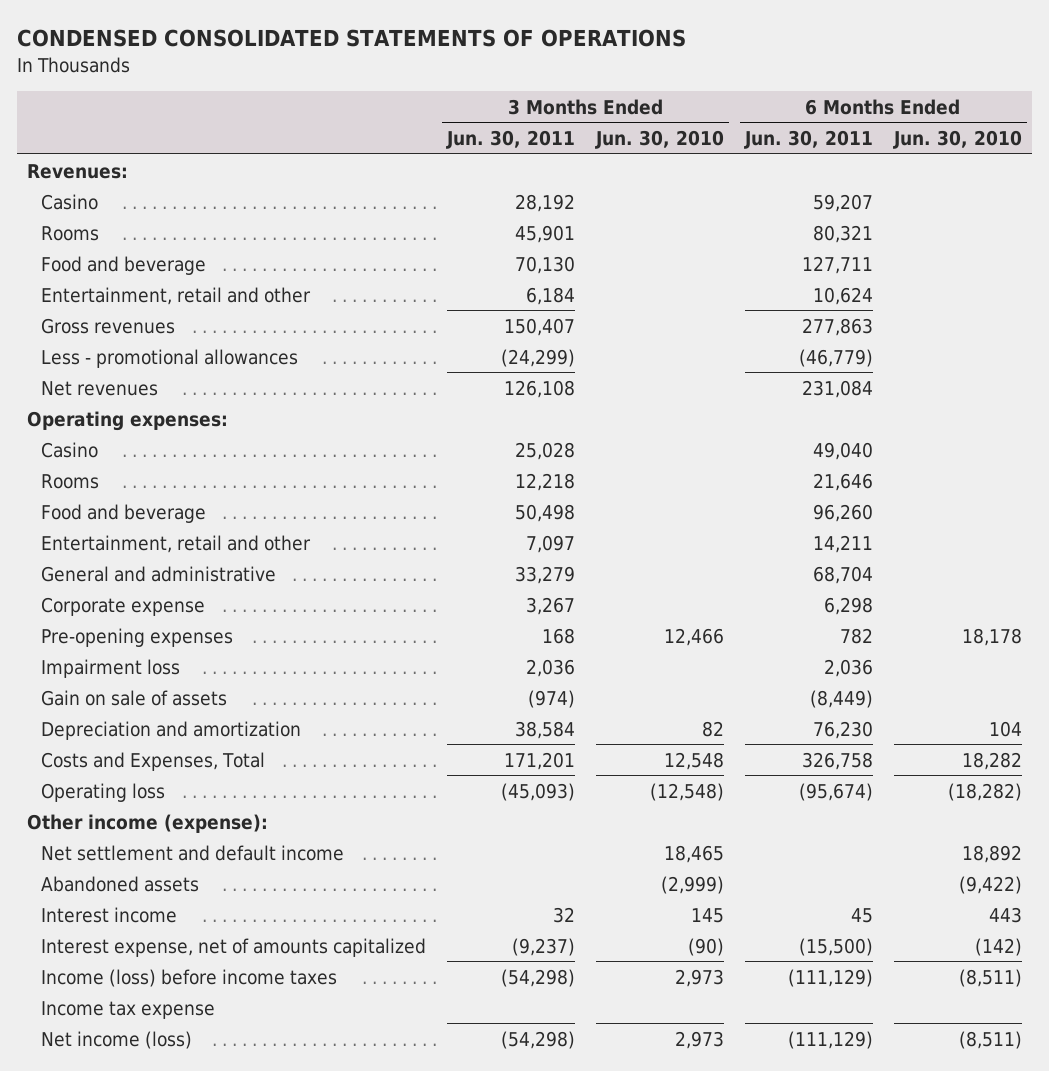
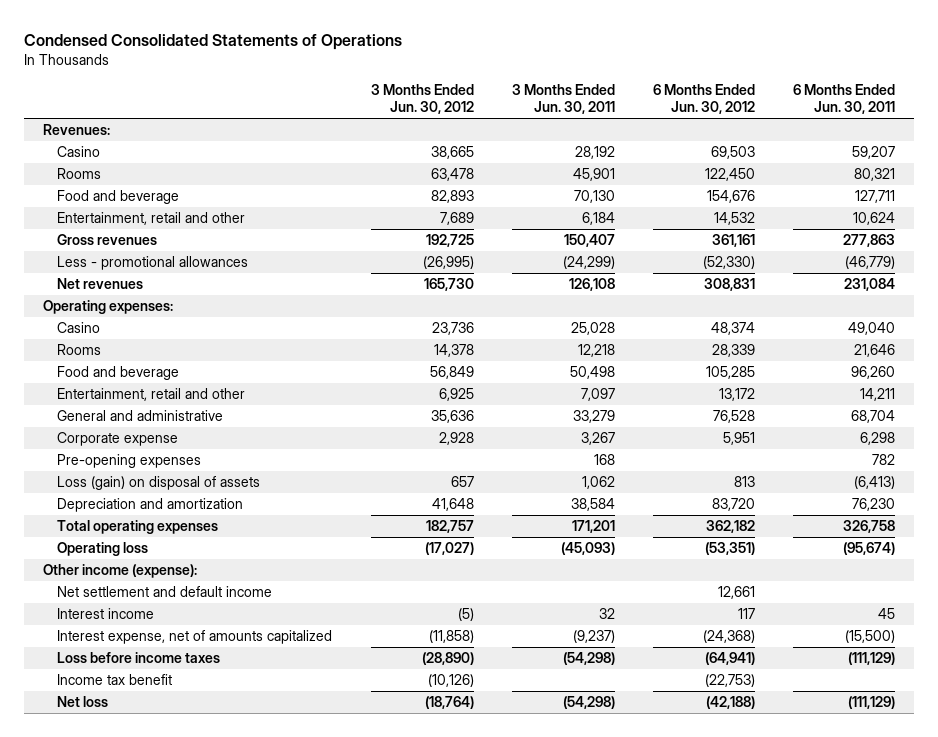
- CONDENSED CONSOLIDATED STATEMENTS OF OPERATIONS
+ Condensed Consolidated Statements of Operations
- | 3 Months Ended Jun. 30, 2011 | 3 Months Ended Jun. 30, 2010 | 6 Months Ended Jun. 30, 2011 | 6 Months Ended Jun. 30, 2010
+ | 3 Months Ended Jun. 30, 2012 | 3 Months Ended Jun. 30, 2011 | 6 Months Ended Jun. 30, 2012 | 6 Months Ended Jun. 30, 2011
- Impairment loss | 2,036 | | 2,036 |
- Gain on sale of assets | (974) | | (8,449) |
+ Loss (gain) on disposal of assets | 657 | 1,062 | 813 | (6,413)
- Costs and Expenses, Total | 171,201 | 12,548 | 326,758 | 18,282
+ Total operating expenses | 182,757 | 171,201 | 362,182 | 326,758
- Abandoned assets | | (2,999) | | (9,422)
- Income (loss) before income taxes | (54,298) | 2,973 | (111,129) | (8,511)
- Income tax expense
- Net income (loss) | (54,298) | 2,973 | (111,129) | (8,511)
+ Loss before income taxes | (28,890) | (54,298) | (64,941) | (111,129)
+ Income tax benefit | (10,126) | | (22,753) |
+ Net loss | (18,764) | (54,298) | (42,188) | (111,129)

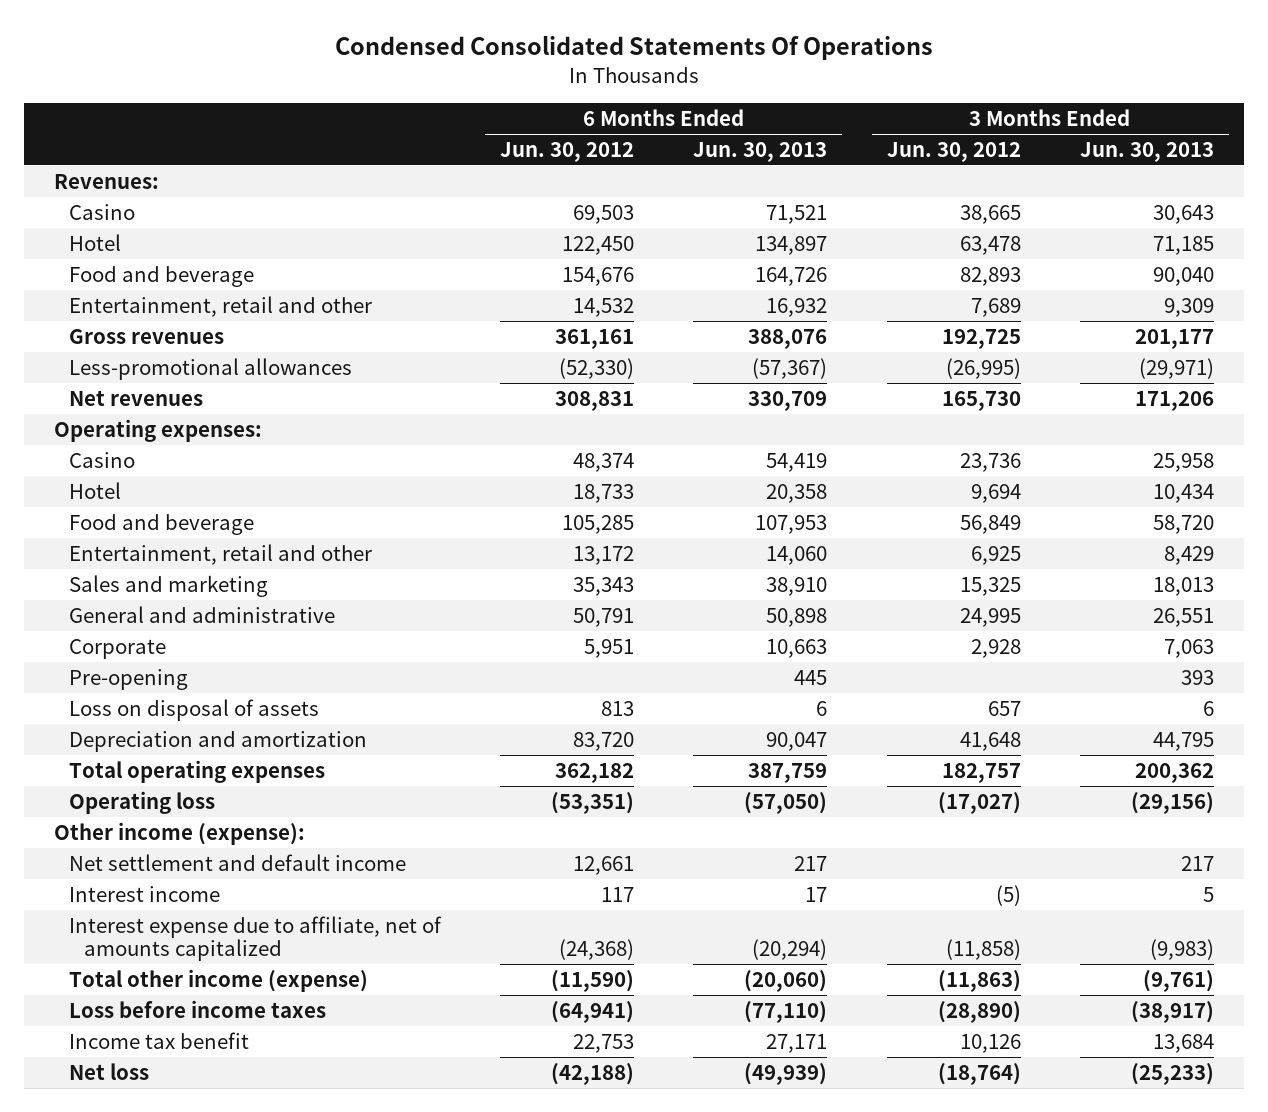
- Condensed Consolidated Statements of Operations
+ Condensed Consolidated Statements Of Operations
- | 3 Months Ended Jun. 30, 2012 | 3 Months Ended Jun. 30, 2011 | 6 Months Ended Jun. 30, 2012 | 6 Months Ended Jun. 30, 2011
+ | 6 Months Ended Jun. 30, 2012 | 6 Months Ended Jun. 30, 2013 | 3 Months Ended Jun. 30, 2012 | 3 Months Ended Jun. 30, 2013
- Rooms | 63,478 | 45,901 | 122,450 | 80,321
+ Hotel | 122,450 | 134,897 | 63,478 | 71,185
- Less - promotional allowances | (26,995) | (24,299) | (52,330) | (46,779)
+ Less-promotional allowances | (52,330) | (57,367) | (26,995) | (29,971)
- Rooms | 14,378 | 12,218 | 28,339 | 21,646
+ Hotel | 18,733 | 20,358 | 9,694 | 10,434
- General and administrative | 35,636 | 33,279 | 76,528 | 68,704
- Corporate expense | 2,928 | 3,267 | 5,951 | 6,298
- Pre-opening expenses | | 168 | | 782
- Loss (gain) on disposal of assets | 657 | 1,062 | 813 | (6,413)
+ Sales and marketing | 35,343 | 38,910 | 15,325 | 18,013
+ General and administrative | 50,791 | 50,898 | 24,995 | 26,551
+ Corporate | 5,951 | 10,663 | 2,928 | 7,063
+ Pre-opening | | 445 | | 393
+ Loss on disposal of assets | 813 | 6 | 657 | 6
- Interest expense, net of amounts capitalized | (11,858) | (9,237) | (24,368) | (15,500)
+ Interest expense due to affiliate, net of amounts capitalized | (24,368) | (20,294) | (11,858) | (9,983)
+ Total other income (expense) | (11,590) | (20,060) | (11,863) | (9,761)
- Income tax benefit | (10,126) | | (22,753) |
+ Income tax benefit | 22,753 | 27,171 | 10,126 | 13,684

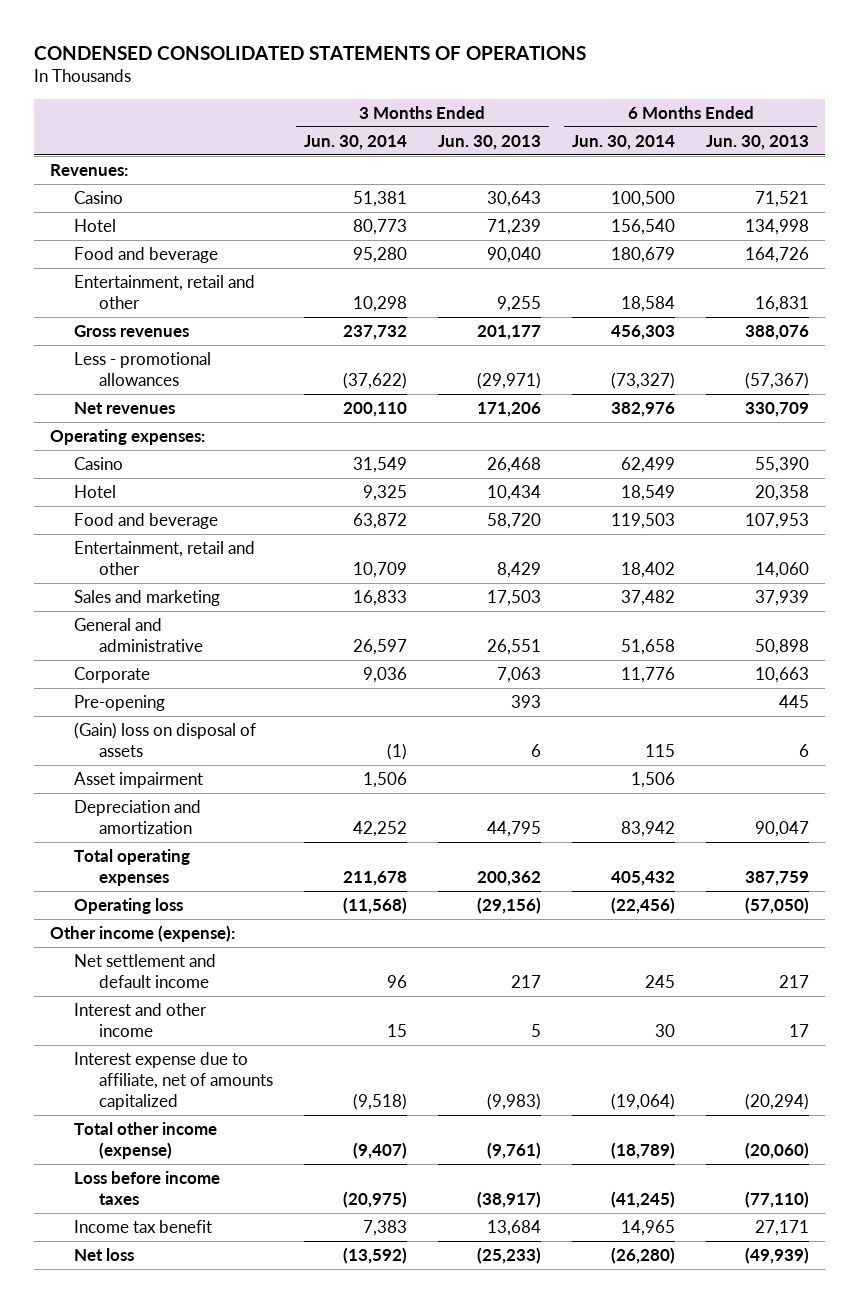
- Condensed Consolidated Statements Of Operations
+ CONDENSED CONSOLIDATED STATEMENTS OF OPERATIONS
- | 6 Months Ended Jun. 30, 2012 | 6 Months Ended Jun. 30, 2013 | 3 Months Ended Jun. 30, 2012 | 3 Months Ended Jun. 30, 2013
+ | 3 Months Ended Jun. 30, 2014 | 3 Months Ended Jun. 30, 2013 | 6 Months Ended Jun. 30, 2014 | 6 Months Ended Jun. 30, 2013
- Hotel | 122,450 | 134,897 | 63,478 | 71,185
+ Hotel | 80,773 | 71,239 | 156,540 | 134,998
- Entertainment, retail and other | 14,532 | 16,932 | 7,689 | 9,309
+ Entertainment, retail and other | 10,298 | 9,255 | 18,584 | 16,831
- Less-promotional allowances | (52,330) | (57,367) | (26,995) | (29,971)
+ Less - promotional allowances | (37,622) | (29,971) | (73,327) | (57,367)
- Casino | 48,374 | 54,419 | 23,736 | 25,958
+ Casino | 31,549 | 26,468 | 62,499 | 55,390
- Sales and marketing | 35,343 | 38,910 | 15,325 | 18,013
+ Sales and marketing | 16,833 | 17,503 | 37,482 | 37,939
- Loss on disposal of assets | 813 | 6 | 657 | 6
+ (Gain) loss on disposal of assets | (1) | 6 | 115 | 6
+ Asset impairment | 1,506 | | 1,506 |
- Interest income | 117 | 17 | (5) | 5
+ Interest and other income | 15 | 5 | 30 | 17

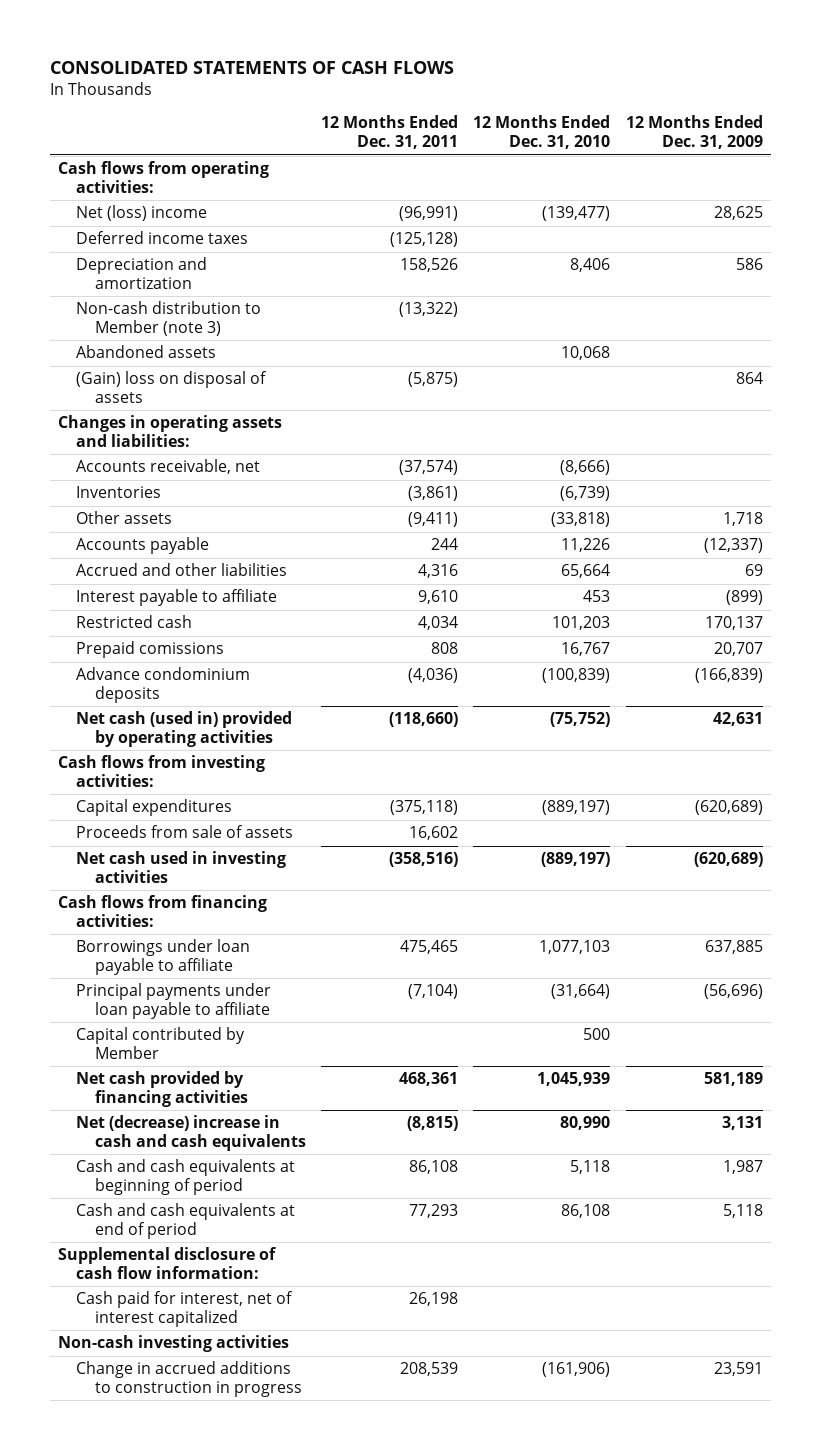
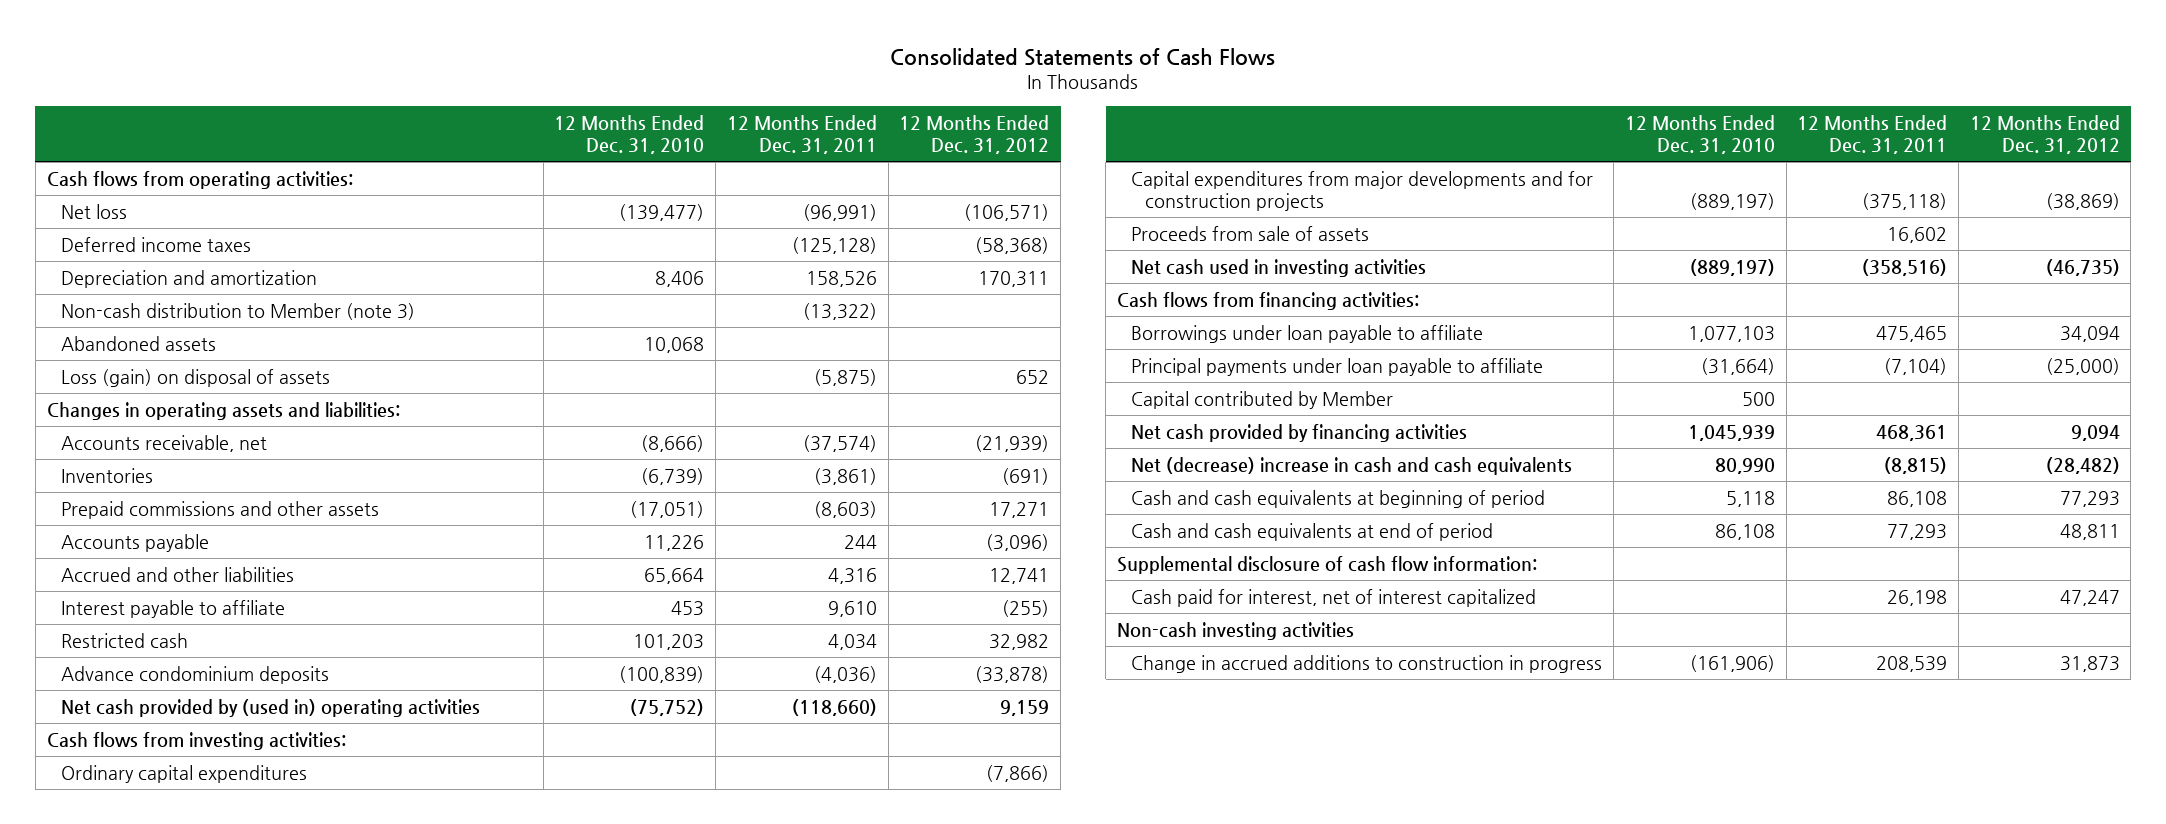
- CONSOLIDATED STATEMENTS OF CASH FLOWS
+ Consolidated Statements of Cash Flows
- | 12 Months Ended Dec. 31, 2011 | 12 Months Ended Dec. 31, 2010 | 12 Months Ended Dec. 31, 2009
+ | 12 Months Ended Dec. 31, 2010 | 12 Months Ended Dec. 31, 2011 | 12 Months Ended Dec. 31, 2012
- Net (loss) income | (96,991) | (139,477) | 28,625
+ Net loss | (139,477) | (96,991) | (106,571)
- (Gain) loss on disposal of assets | (5,875) | | 864
+ Loss (gain) on disposal of assets | | (5,875) | 652
- Other assets | (9,411) | (33,818) | 1,718
+ Prepaid commissions and other assets | (17,051) | (8,603) | 17,271
- Prepaid comissions | 808 | 16,767 | 20,707
- Net cash (used in) provided by operating activities | (118,660) | (75,752) | 42,631
+ Net cash provided by (used in) operating activities | (75,752) | (118,660) | 9,159
- Capital expenditures | (375,118) | (889,197) | (620,689)
+ Ordinary capital expenditures | | | (7,866)
+ Capital expenditures from major developments and for construction projects | (889,197) | (375,118) | (38,869)

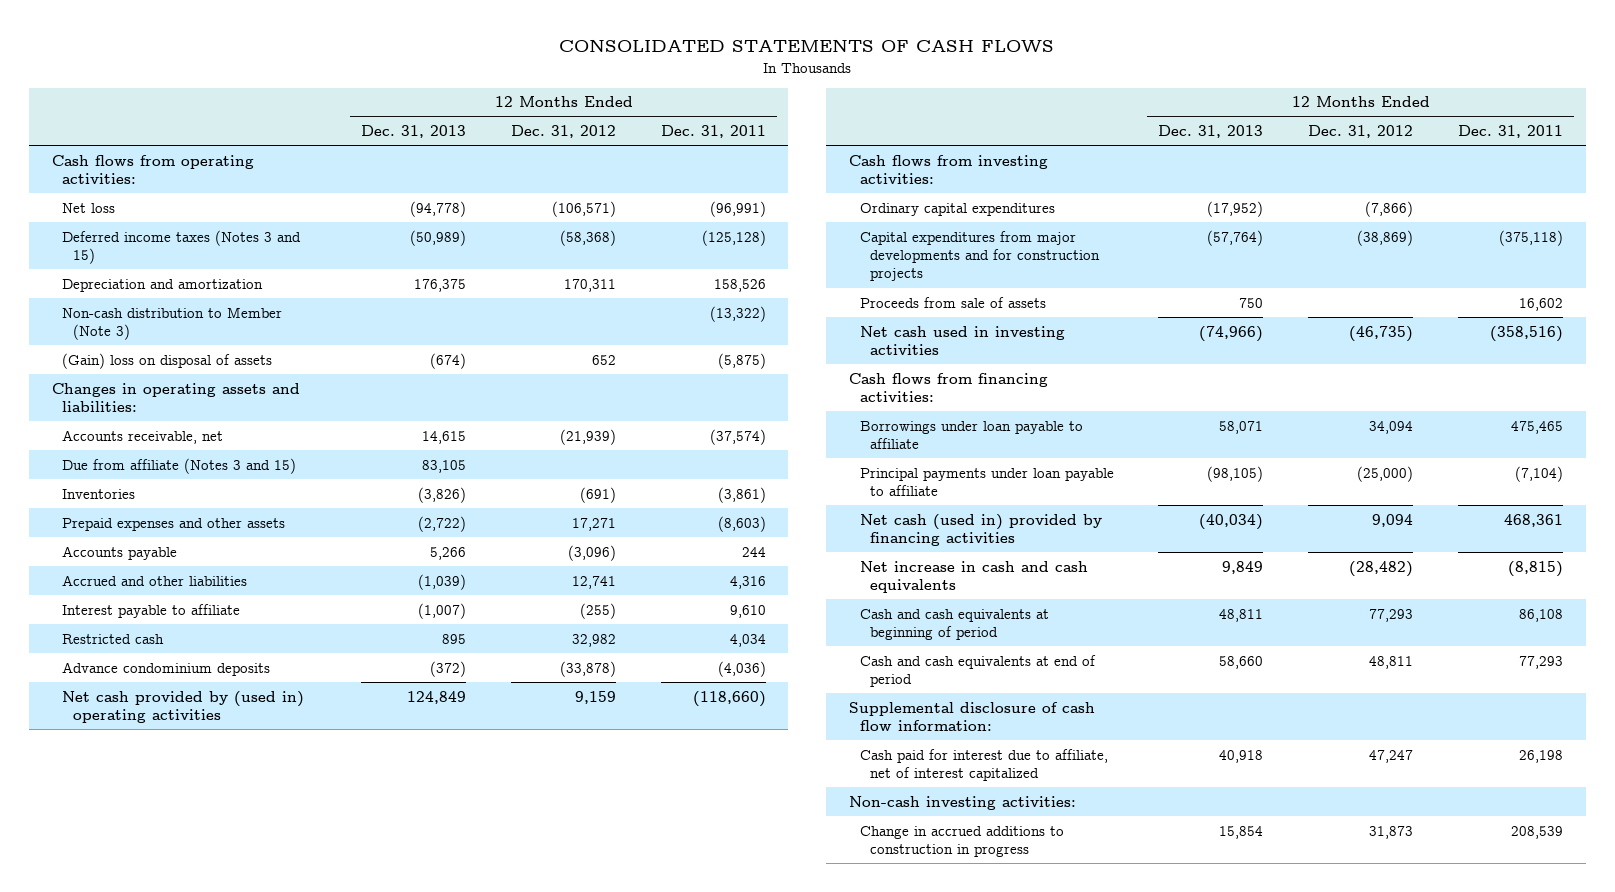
- Consolidated Statements of Cash Flows
+ CONSOLIDATED STATEMENTS OF CASH FLOWS
- | 12 Months Ended Dec. 31, 2010 | 12 Months Ended Dec. 31, 2011 | 12 Months Ended Dec. 31, 2012
+ | 12 Months Ended Dec. 31, 2013 | 12 Months Ended Dec. 31, 2012 | 12 Months Ended Dec. 31, 2011
- Deferred income taxes | | (125,128) | (58,368)
+ Deferred income taxes (Notes 3 and 15) | (50,989) | (58,368) | (125,128)
- Non-cash distribution to Member (note 3) | | (13,322) |
- Abandoned assets | 10,068 | |
- Loss (gain) on disposal of assets | | (5,875) | 652
+ Non-cash distribution to Member (Note 3) | | | (13,322)
+ (Gain) loss on disposal of assets | (674) | 652 | (5,875)
+ Due from affiliate (Notes 3 and 15) | 83,105 | |
- Prepaid commissions and other assets | (17,051) | (8,603) | 17,271
+ Prepaid expenses and other assets | (2,722) | 17,271 | (8,603)
- Capital contributed by Member | 500 | |
- Net cash provided by financing activities | 1,045,939 | 468,361 | 9,094
- Net (decrease) increase in cash and cash equivalents | 80,990 | (8,815) | (28,482)
+ Net cash (used in) provided by financing activities | (40,034) | 9,094 | 468,361
+ Net increase in cash and cash equivalents | 9,849 | (28,482) | (8,815)
- Cash paid for interest, net of interest capitalized | | 26,198 | 47,247
- Non-cash investing activities
+ Cash paid for interest due to affiliate, net of interest capitalized | 40,918 | 47,247 | 26,198
+ Non-cash investing activities:

